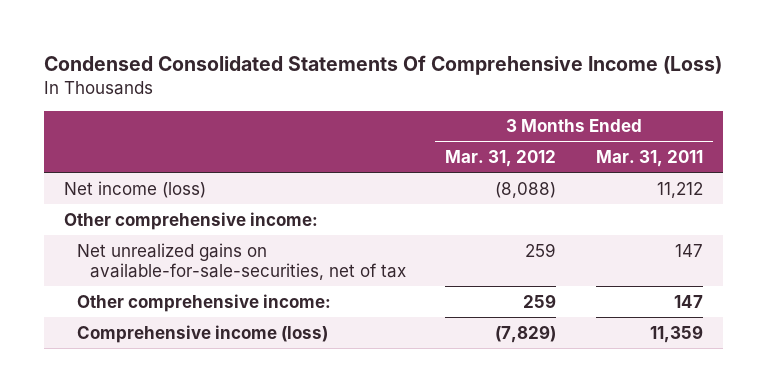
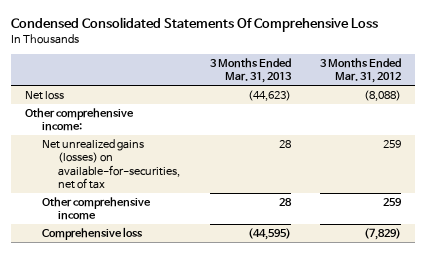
- Condensed Consolidated Statements Of Comprehensive Income (Loss)
+ Condensed Consolidated Statements Of Comprehensive Loss
- | 3 Months Ended Mar. 31, 2012 | 3 Months Ended Mar. 31, 2011
+ | 3 Months Ended Mar. 31, 2013 | 3 Months Ended Mar. 31, 2012
- Net income (loss) | (8,088) | 11,212
+ Net loss | (44,623) | (8,088)
- Net unrealized gains on available-for-sale-securities, net of tax | 259 | 147
- Other comprehensive income: | 259 | 147
- Comprehensive income (loss) | (7,829) | 11,359
+ Net unrealized gains (losses) on available-for-securities, net of tax | 28 | 259
+ Other comprehensive income | 28 | 259
+ Comprehensive loss | (44,595) | (7,829)

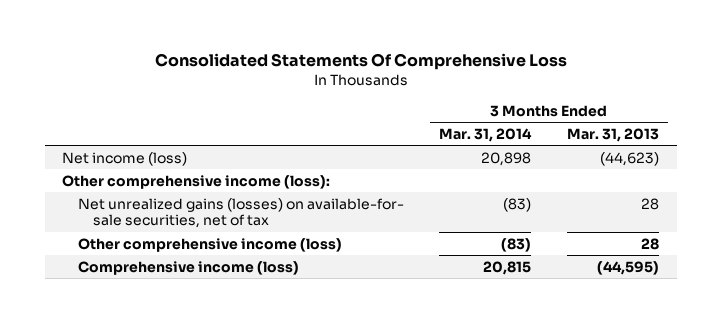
- Condensed Consolidated Statements Of Comprehensive Loss
+ Consolidated Statements Of Comprehensive Loss
- | 3 Months Ended Mar. 31, 2013 | 3 Months Ended Mar. 31, 2012
+ | 3 Months Ended Mar. 31, 2014 | 3 Months Ended Mar. 31, 2013
- Net loss | (44,623) | (8,088)
- Other comprehensive income:
- Net unrealized gains (losses) on available-for-securities, net of tax | 28 | 259
- Other comprehensive income | 28 | 259
- Comprehensive loss | (44,595) | (7,829)
+ Net income (loss) | 20,898 | (44,623)
+ Other comprehensive income (loss):
+ Net unrealized gains (losses) on available-for- sale securities, net of tax | (83) | 28
+ Other comprehensive income (loss) | (83) | 28
+ Comprehensive income (loss) | 20,815 | (44,595)

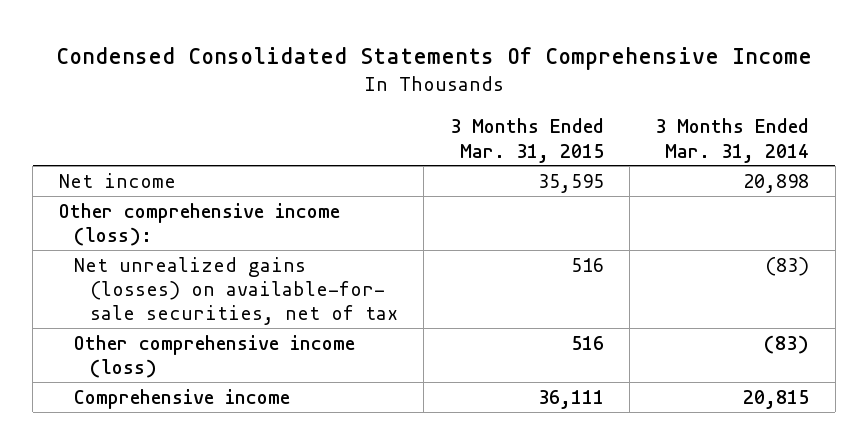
- Consolidated Statements Of Comprehensive Loss
+ Condensed Consolidated Statements Of Comprehensive Income
- | 3 Months Ended Mar. 31, 2014 | 3 Months Ended Mar. 31, 2013
+ | 3 Months Ended Mar. 31, 2015 | 3 Months Ended Mar. 31, 2014
- Net income (loss) | 20,898 | (44,623)
+ Net income | 35,595 | 20,898
- Comprehensive income (loss) | 20,815 | (44,595)
+ Comprehensive income | 36,111 | 20,815

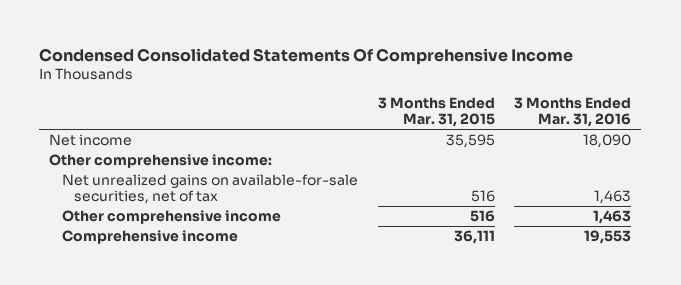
- | 3 Months Ended Mar. 31, 2015 | 3 Months Ended Mar. 31, 2014
+ | 3 Months Ended Mar. 31, 2015 | 3 Months Ended Mar. 31, 2016
- Other comprehensive income (loss):
- Net unrealized gains (losses) on available-for- sale securities, net of tax | 516 | (83)
- Other comprehensive income (loss) | 516 | (83)
+ Other comprehensive income:
+ Net unrealized gains on available-for-sale securities, net of tax | 516 | 1,463
+ Other comprehensive income | 516 | 1,463

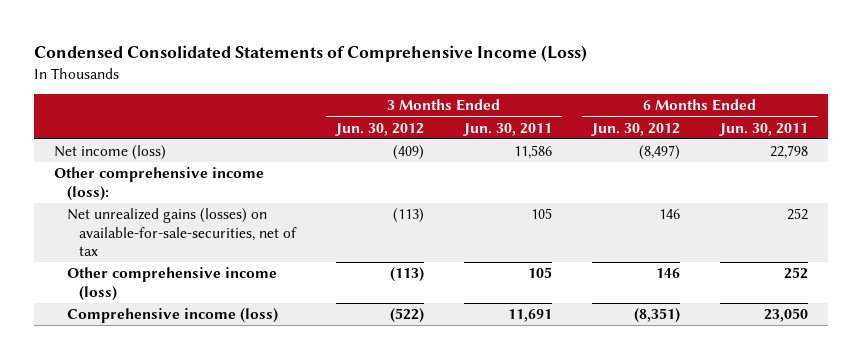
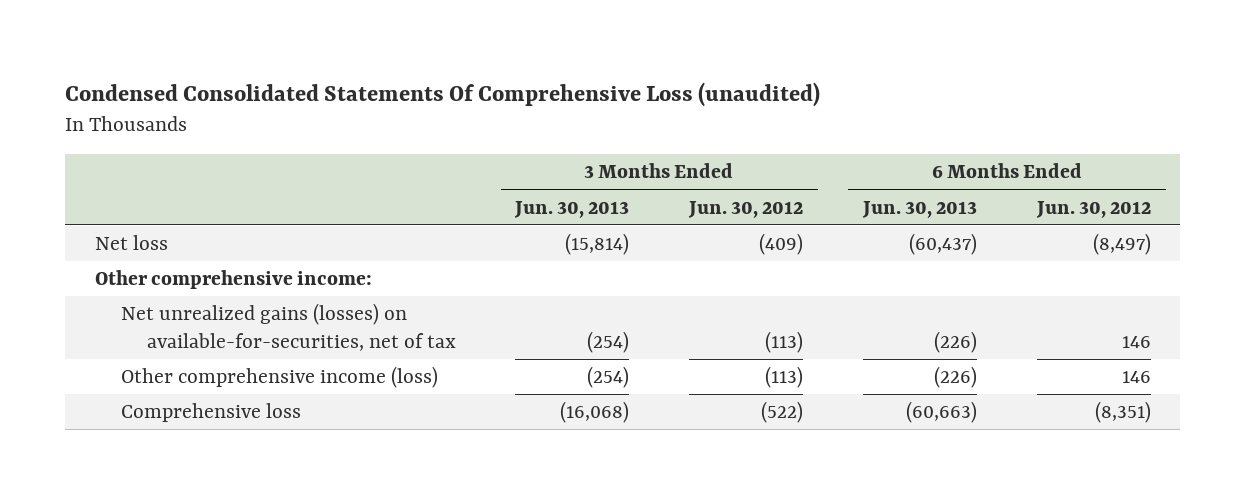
- Condensed Consolidated Statements of Comprehensive Income (Loss)
+ Condensed Consolidated Statements Of Comprehensive Loss (unaudited)
- | 3 Months Ended Jun. 30, 2012 | 3 Months Ended Jun. 30, 2011 | 6 Months Ended Jun. 30, 2012 | 6 Months Ended Jun. 30, 2011
+ | 3 Months Ended Jun. 30, 2013 | 3 Months Ended Jun. 30, 2012 | 6 Months Ended Jun. 30, 2013 | 6 Months Ended Jun. 30, 2012
- Net income (loss) | (409) | 11,586 | (8,497) | 22,798
- Other comprehensive income (loss):
- Net unrealized gains (losses) on available-for-sale-securities, net of tax | (113) | 105 | 146 | 252
+ Net loss | (15,814) | (409) | (60,437) | (8,497)
+ Other comprehensive income:
+ Net unrealized gains (losses) on available-for-securities, net of tax | (254) | (113) | (226) | 146
- Comprehensive income (loss) | (522) | 11,691 | (8,351) | 23,050
+ Comprehensive loss | (16,068) | (522) | (60,663) | (8,351)

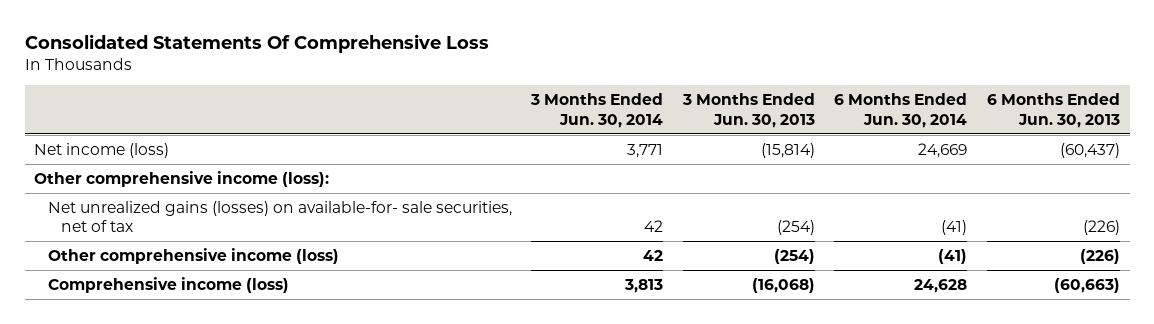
- Condensed Consolidated Statements Of Comprehensive Loss (unaudited)
+ Consolidated Statements Of Comprehensive Loss
- | 3 Months Ended Jun. 30, 2013 | 3 Months Ended Jun. 30, 2012 | 6 Months Ended Jun. 30, 2013 | 6 Months Ended Jun. 30, 2012
+ | 3 Months Ended Jun. 30, 2014 | 3 Months Ended Jun. 30, 2013 | 6 Months Ended Jun. 30, 2014 | 6 Months Ended Jun. 30, 2013
- Net loss | (15,814) | (409) | (60,437) | (8,497)
- Other comprehensive income:
- Net unrealized gains (losses) on available-for-securities, net of tax | (254) | (113) | (226) | 146
+ Net income (loss) | 3,771 | (15,814) | 24,669 | (60,437)
+ Other comprehensive income (loss):
+ Net unrealized gains (losses) on available-for- sale securities, net of tax | 42 | (254) | (41) | (226)
- Comprehensive loss | (16,068) | (522) | (60,663) | (8,351)
+ Comprehensive income (loss) | 3,813 | (16,068) | 24,628 | (60,663)

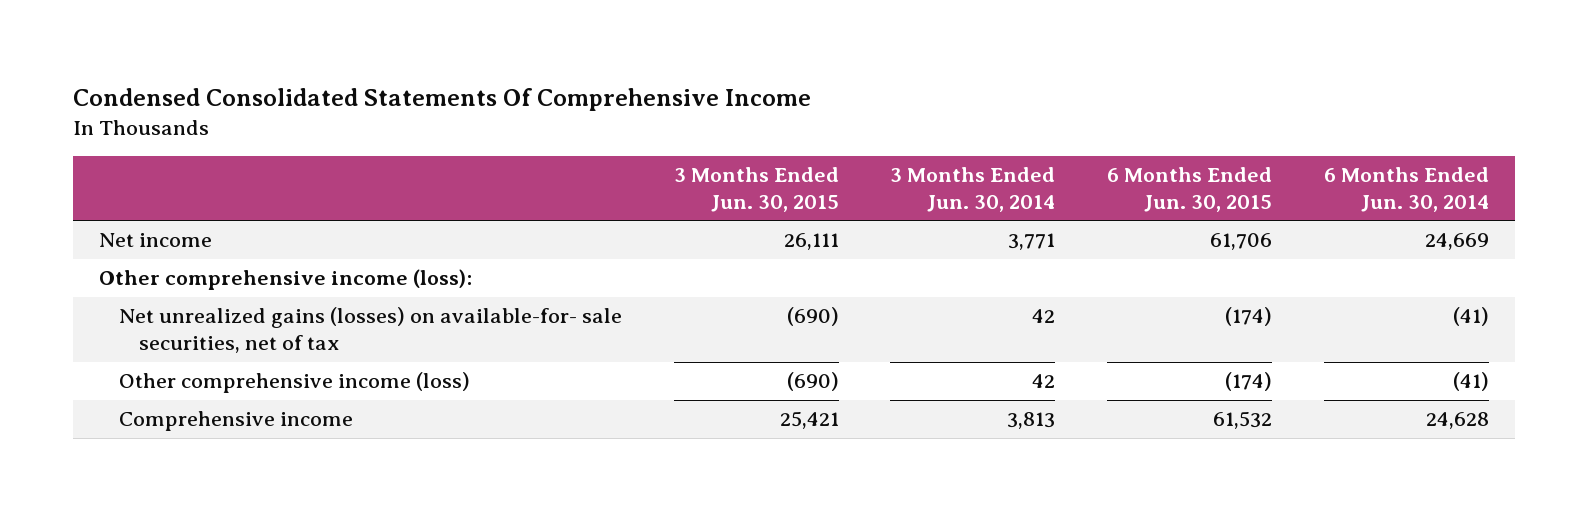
- Consolidated Statements Of Comprehensive Loss
+ Condensed Consolidated Statements Of Comprehensive Income
- | 3 Months Ended Jun. 30, 2014 | 3 Months Ended Jun. 30, 2013 | 6 Months Ended Jun. 30, 2014 | 6 Months Ended Jun. 30, 2013
+ | 3 Months Ended Jun. 30, 2015 | 3 Months Ended Jun. 30, 2014 | 6 Months Ended Jun. 30, 2015 | 6 Months Ended Jun. 30, 2014
- Net income (loss) | 3,771 | (15,814) | 24,669 | (60,437)
+ Net income | 26,111 | 3,771 | 61,706 | 24,669
- Comprehensive income (loss) | 3,813 | (16,068) | 24,628 | (60,663)
+ Comprehensive income | 25,421 | 3,813 | 61,532 | 24,628

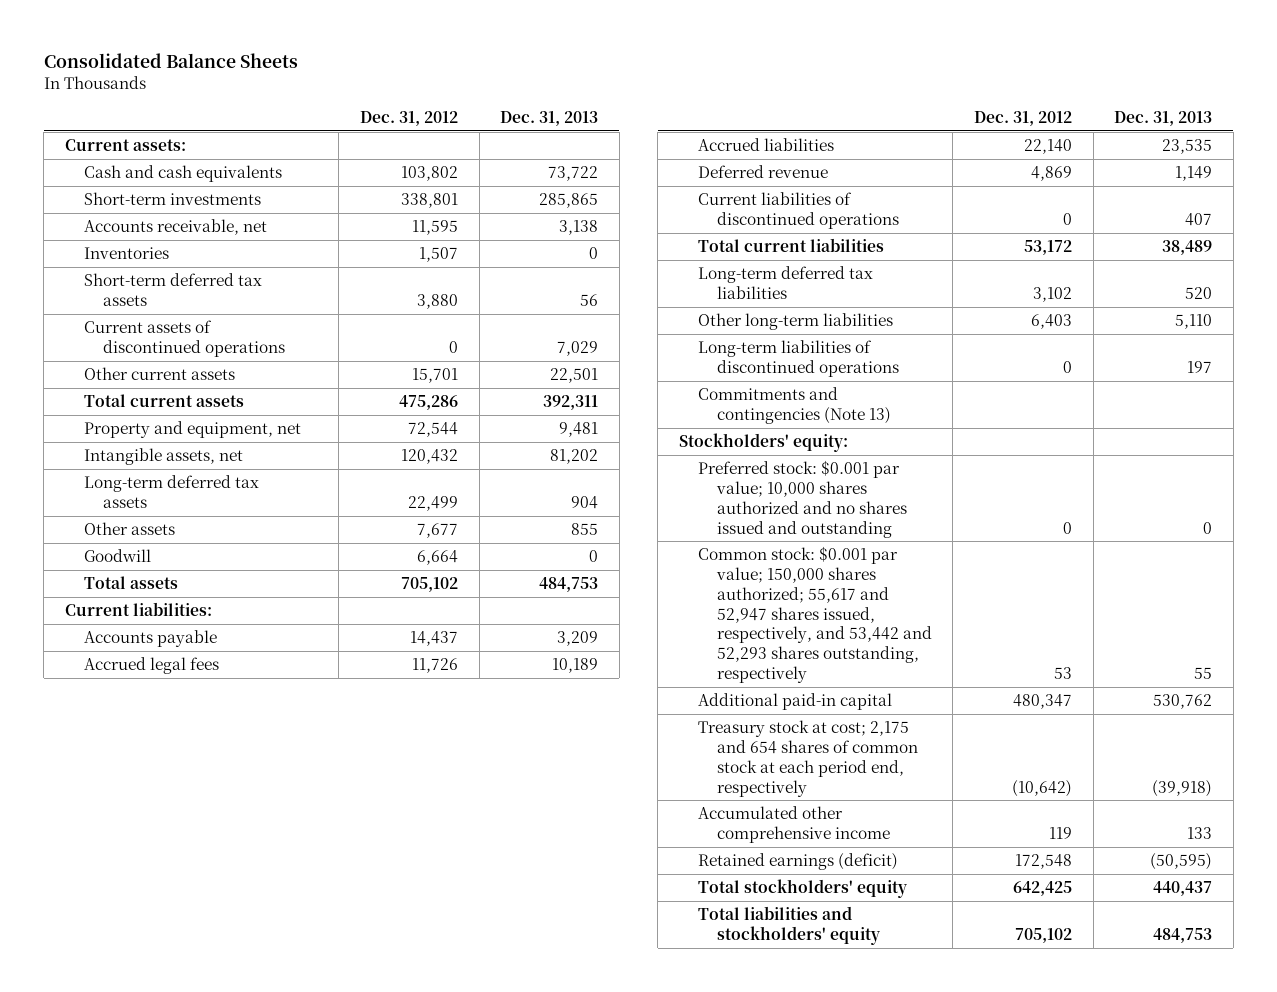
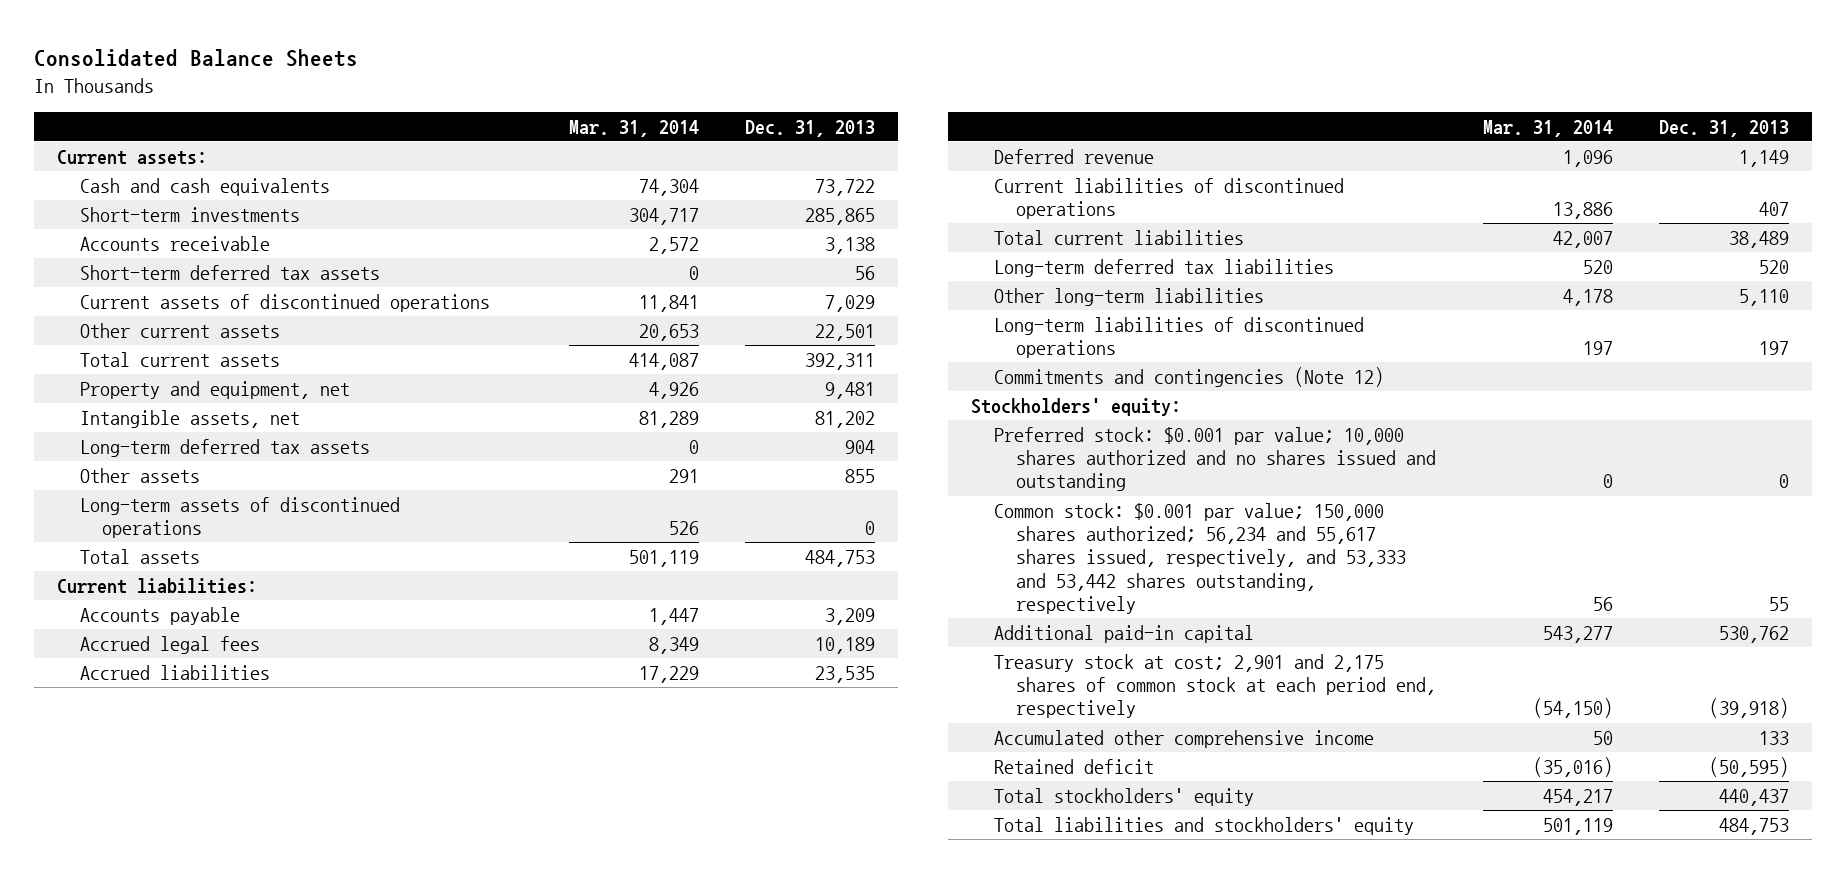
- | Dec. 31, 2012 | Dec. 31, 2013
+ | Mar. 31, 2014 | Dec. 31, 2013
- Accounts receivable, net | 11,595 | 3,138
- Inventories | 1,507 | 0
+ Accounts receivable | 2,572 | 3,138
- Goodwill | 6,664 | 0
+ Long-term assets of discontinued operations | 526 | 0
- Commitments and contingencies (Note 13)
+ Commitments and contingencies (Note 12)
- Common stock: $0.001 par value; 150,000 shares authorized; 55,617 and 52,947 shares issued, respectively, and 53,442 and 52,293 shares outstanding, respectively | 53 | 55
+ Common stock: $0.001 par value; 150,000 shares authorized; 56,234 and 55,617 shares issued, respectively, and 53,333 and 53,442 shares outstanding, respectively | 56 | 55
- Treasury stock at cost; 2,175 and 654 shares of common stock at each period end, respectively | (10,642) | (39,918)
+ Treasury stock at cost; 2,901 and 2,175 shares of common stock at each period end, respectively | (54,150) | (39,918)
- Retained earnings (deficit) | 172,548 | (50,595)
+ Retained deficit | (35,016) | (50,595)

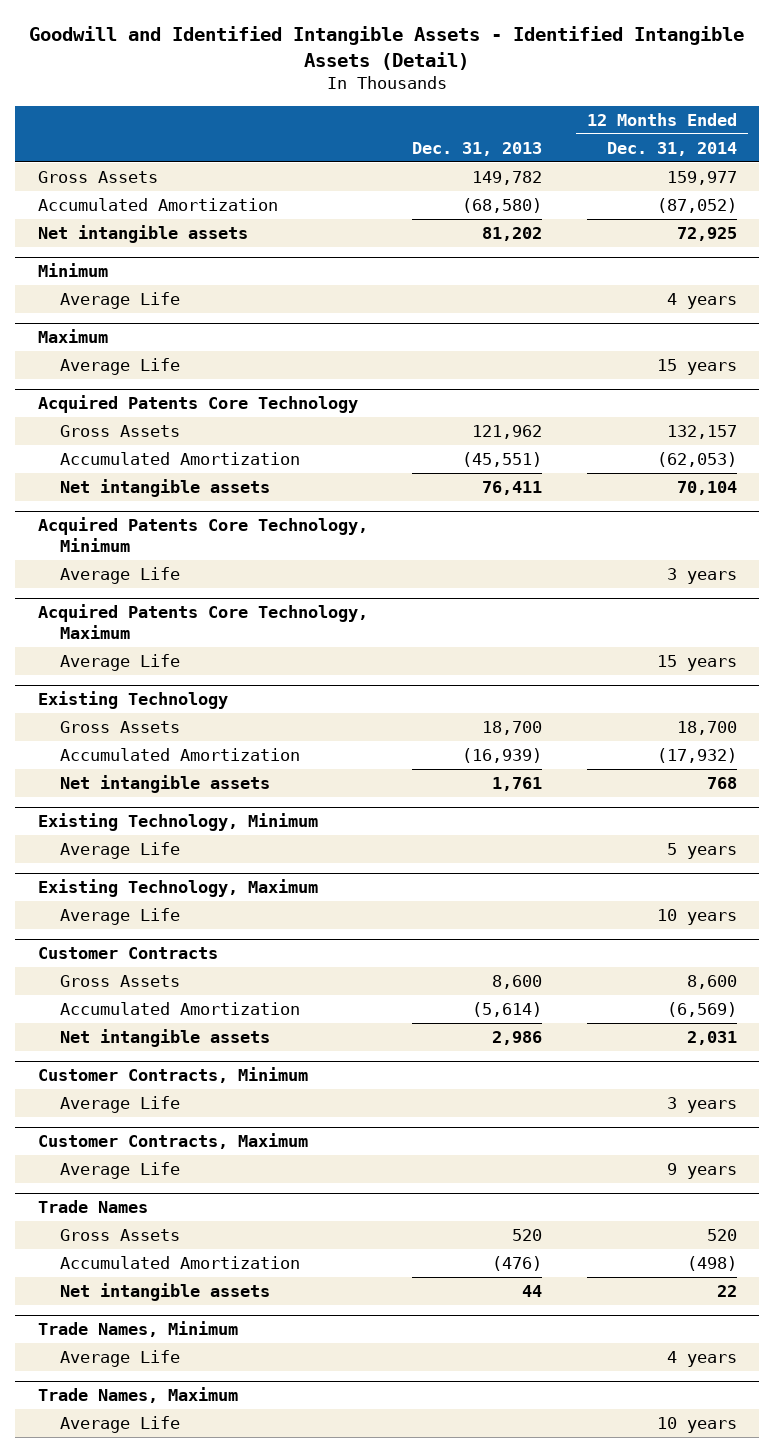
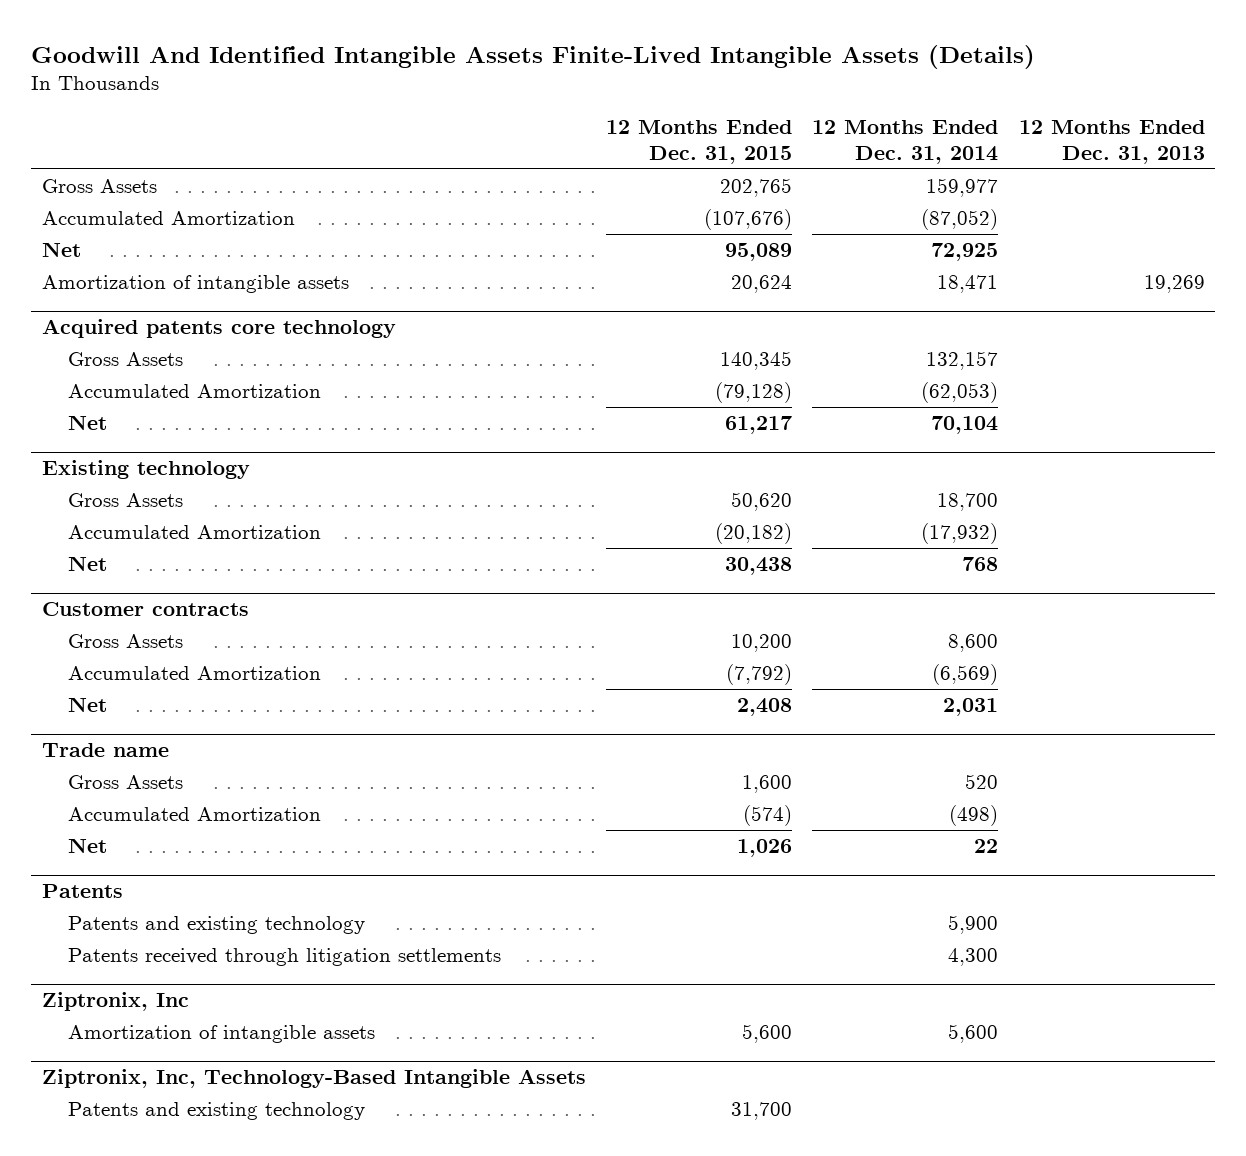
- Goodwill and Identified Intangible Assets - Identified Intangible Assets (Detail)
+ Goodwill And Identified Intangible Assets Finite-Lived Intangible Assets (Details)
- | Dec. 31, 2013 | 12 Months Ended Dec. 31, 2014
+ | 12 Months Ended Dec. 31, 2015 | 12 Months Ended Dec. 31, 2014 | 12 Months Ended Dec. 31, 2013
- Net intangible assets | 81,202 | 72,925
- Minimum
- Average Life | | 4 years
- Maximum
- Average Life | | 15 years
- Acquired Patents Core Technology
+ Net | 95,089 | 72,925 |
+ Amortization of intangible assets | 20,624 | 18,471 | 19,269
+ Acquired patents core technology
- Net intangible assets | 76,411 | 70,104
- Acquired Patents Core Technology, Minimum
- Average Life | | 3 years
- Acquired Patents Core Technology, Maximum
- Average Life | | 15 years
- Existing Technology
+ Net | 61,217 | 70,104 |
+ Existing technology
- Net intangible assets | 1,761 | 768
- Existing Technology, Minimum
- Average Life | | 5 years
- Existing Technology, Maximum
- Average Life | | 10 years
- Customer Contracts
+ Net | 30,438 | 768 |
+ Customer contracts
- Net intangible assets | 2,986 | 2,031
- Customer Contracts, Minimum
- Average Life | | 3 years
- Customer Contracts, Maximum
- Average Life | | 9 years
- Trade Names
+ Net | 2,408 | 2,031 |
+ Trade name
- Net intangible assets | 44 | 22
- Trade Names, Minimum
- Average Life | | 4 years
- Trade Names, Maximum
- Average Life | | 10 years
+ Net | 1,026 | 22 |
+ Patents
+ Patents and existing technology | | 5,900 |
+ Patents received through litigation settlements | | 4,300 |
+ Ziptronix, Inc
+ Amortization of intangible assets | 5,600 | 5,600 |
+ Ziptronix, Inc, Technology-Based Intangible Assets
+ Patents and existing technology | 31,700 | |

